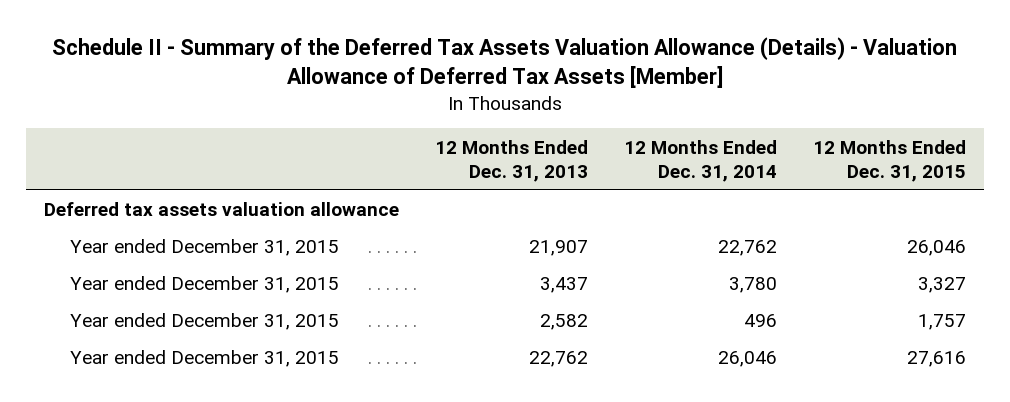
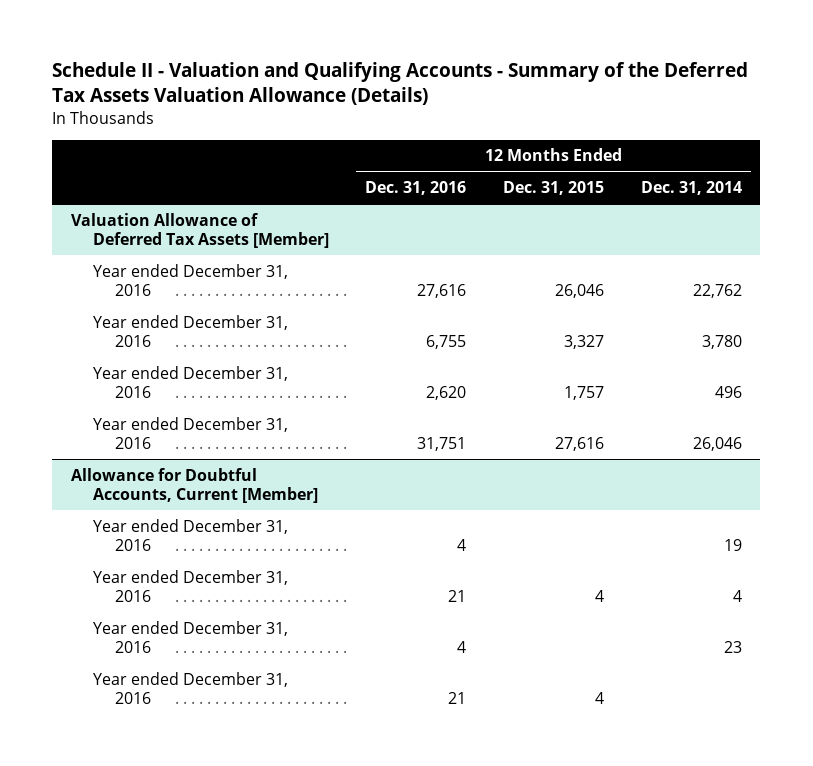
- Schedule II - Summary of the Deferred Tax Assets Valuation Allowance (Details) - Valuation Allowance of Deferred Tax Assets [Member]
+ Schedule II - Valuation and Qualifying Accounts - Summary of the Deferred Tax Assets Valuation Allowance (Details)
- | 12 Months Ended Dec. 31, 2013 | 12 Months Ended Dec. 31, 2014 | 12 Months Ended Dec. 31, 2015
+ | 12 Months Ended Dec. 31, 2016 | 12 Months Ended Dec. 31, 2015 | 12 Months Ended Dec. 31, 2014
- Deferred tax assets valuation allowance
- Year ended December 31, 2015 | 21,907 | 22,762 | 26,046
- Year ended December 31, 2015 | 3,437 | 3,780 | 3,327
- Year ended December 31, 2015 | 2,582 | 496 | 1,757
- Year ended December 31, 2015 | 22,762 | 26,046 | 27,616
+ Valuation Allowance of Deferred Tax Assets [Member]
+ Year ended December 31, 2016 | 27,616 | 26,046 | 22,762
+ Year ended December 31, 2016 | 6,755 | 3,327 | 3,780
+ Year ended December 31, 2016 | 2,620 | 1,757 | 496
+ Year ended December 31, 2016 | 31,751 | 27,616 | 26,046
+ Allowance for Doubtful Accounts, Current [Member]
+ Year ended December 31, 2016 | 4 | | 19
+ Year ended December 31, 2016 | 21 | 4 | 4
+ Year ended December 31, 2016 | 4 | | 23
+ Year ended December 31, 2016 | 21 | 4 |

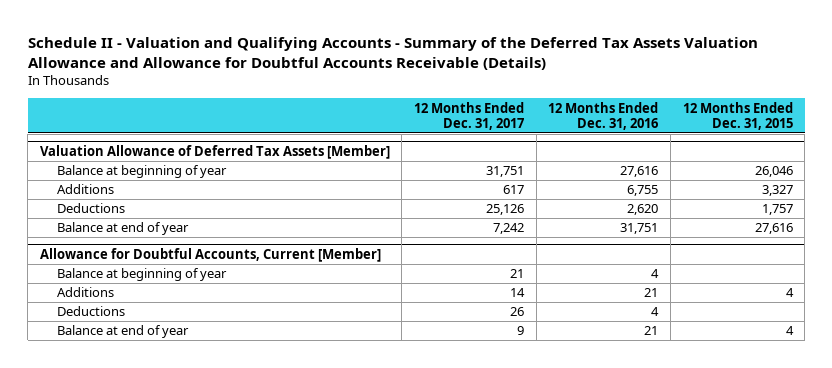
- Schedule II - Valuation and Qualifying Accounts - Summary of the Deferred Tax Assets Valuation Allowance (Details)
+ Schedule II - Valuation and Qualifying Accounts - Summary of the Deferred Tax Assets Valuation Allowance and Allowance for Doubtful Accounts Receivable (Details)
- | 12 Months Ended Dec. 31, 2016 | 12 Months Ended Dec. 31, 2015 | 12 Months Ended Dec. 31, 2014
+ | 12 Months Ended Dec. 31, 2017 | 12 Months Ended Dec. 31, 2016 | 12 Months Ended Dec. 31, 2015
@ Valuation Allowance of Deferred Tax Assets [Member]
- Year ended December 31, 2016 | 27,616 | 26,046 | 22,762
- Year ended December 31, 2016 | 6,755 | 3,327 | 3,780
- Year ended December 31, 2016 | 2,620 | 1,757 | 496
- Year ended December 31, 2016 | 31,751 | 27,616 | 26,046
+ Balance at beginning of year | 31,751 | 27,616 | 26,046
+ Additions | 617 | 6,755 | 3,327
+ Deductions | 25,126 | 2,620 | 1,757
+ Balance at end of year | 7,242 | 31,751 | 27,616
@ Allowance for Doubtful Accounts, Current [Member]
- Year ended December 31, 2016 | 4 | | 19
- Year ended December 31, 2016 | 21 | 4 | 4
- Year ended December 31, 2016 | 4 | | 23
- Year ended December 31, 2016 | 21 | 4 |
+ Balance at beginning of year | 21 | 4 |
+ Additions | 14 | 21 | 4
+ Deductions | 26 | 4 |
+ Balance at end of year | 9 | 21 | 4

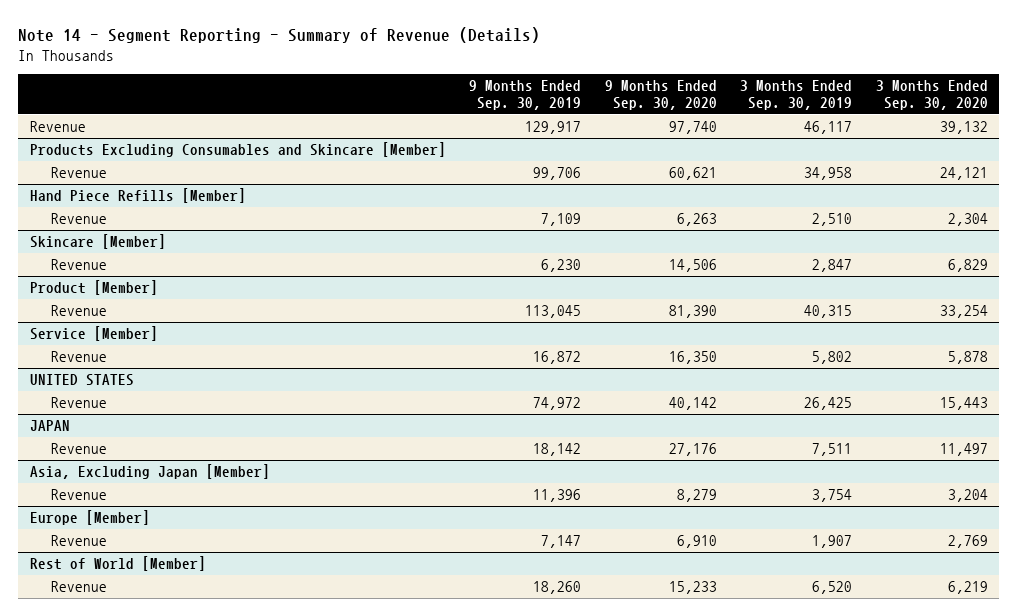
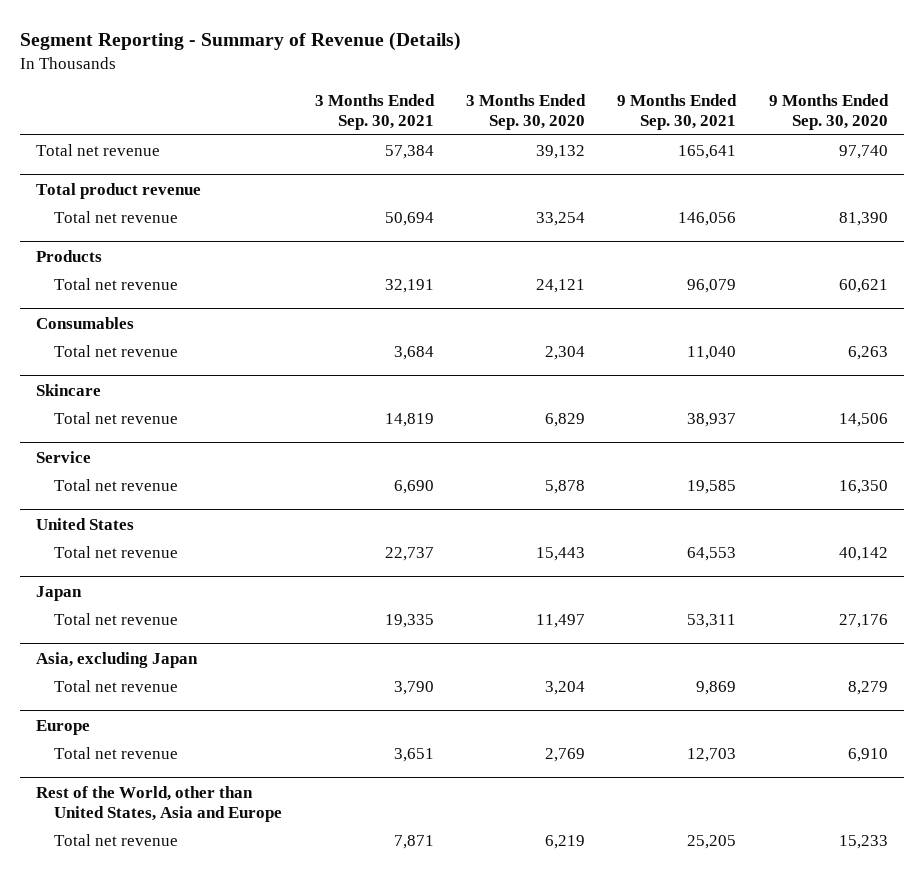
- Note 14 - Segment Reporting - Summary of Revenue (Details)
+ Segment Reporting - Summary of Revenue (Details)
- | 9 Months Ended Sep. 30, 2019 | 9 Months Ended Sep. 30, 2020 | 3 Months Ended Sep. 30, 2019 | 3 Months Ended Sep. 30, 2020
+ | 3 Months Ended Sep. 30, 2021 | 3 Months Ended Sep. 30, 2020 | 9 Months Ended Sep. 30, 2021 | 9 Months Ended Sep. 30, 2020
- Revenue | 129,917 | 97,740 | 46,117 | 39,132
- Products Excluding Consumables and Skincare [Member]
- Revenue | 99,706 | 60,621 | 34,958 | 24,121
- Hand Piece Refills [Member]
- Revenue | 7,109 | 6,263 | 2,510 | 2,304
- Skincare [Member]
- Revenue | 6,230 | 14,506 | 2,847 | 6,829
- Product [Member]
- Revenue | 113,045 | 81,390 | 40,315 | 33,254
- Service [Member]
- Revenue | 16,872 | 16,350 | 5,802 | 5,878
- UNITED STATES
- Revenue | 74,972 | 40,142 | 26,425 | 15,443
- JAPAN
- Revenue | 18,142 | 27,176 | 7,511 | 11,497
- Asia, Excluding Japan [Member]
- Revenue | 11,396 | 8,279 | 3,754 | 3,204
- Europe [Member]
- Revenue | 7,147 | 6,910 | 1,907 | 2,769
- Rest of World [Member]
- Revenue | 18,260 | 15,233 | 6,520 | 6,219
+ Total net revenue | 57,384 | 39,132 | 165,641 | 97,740
+ Total product revenue
+ Total net revenue | 50,694 | 33,254 | 146,056 | 81,390
+ Products
+ Total net revenue | 32,191 | 24,121 | 96,079 | 60,621
+ Consumables
+ Total net revenue | 3,684 | 2,304 | 11,040 | 6,263
+ Skincare
+ Total net revenue | 14,819 | 6,829 | 38,937 | 14,506
+ Service
+ Total net revenue | 6,690 | 5,878 | 19,585 | 16,350
+ United States
+ Total net revenue | 22,737 | 15,443 | 64,553 | 40,142
+ Japan
+ Total net revenue | 19,335 | 11,497 | 53,311 | 27,176
+ Asia, excluding Japan
+ Total net revenue | 3,790 | 3,204 | 9,869 | 8,279
+ Europe
+ Total net revenue | 3,651 | 2,769 | 12,703 | 6,910
+ Rest of the World, other than United States, Asia and Europe
+ Total net revenue | 7,871 | 6,219 | 25,205 | 15,233

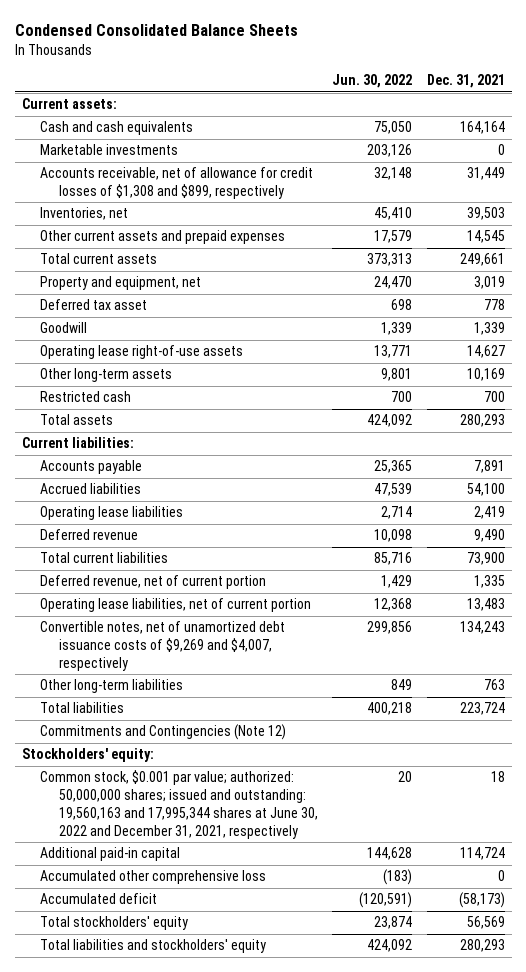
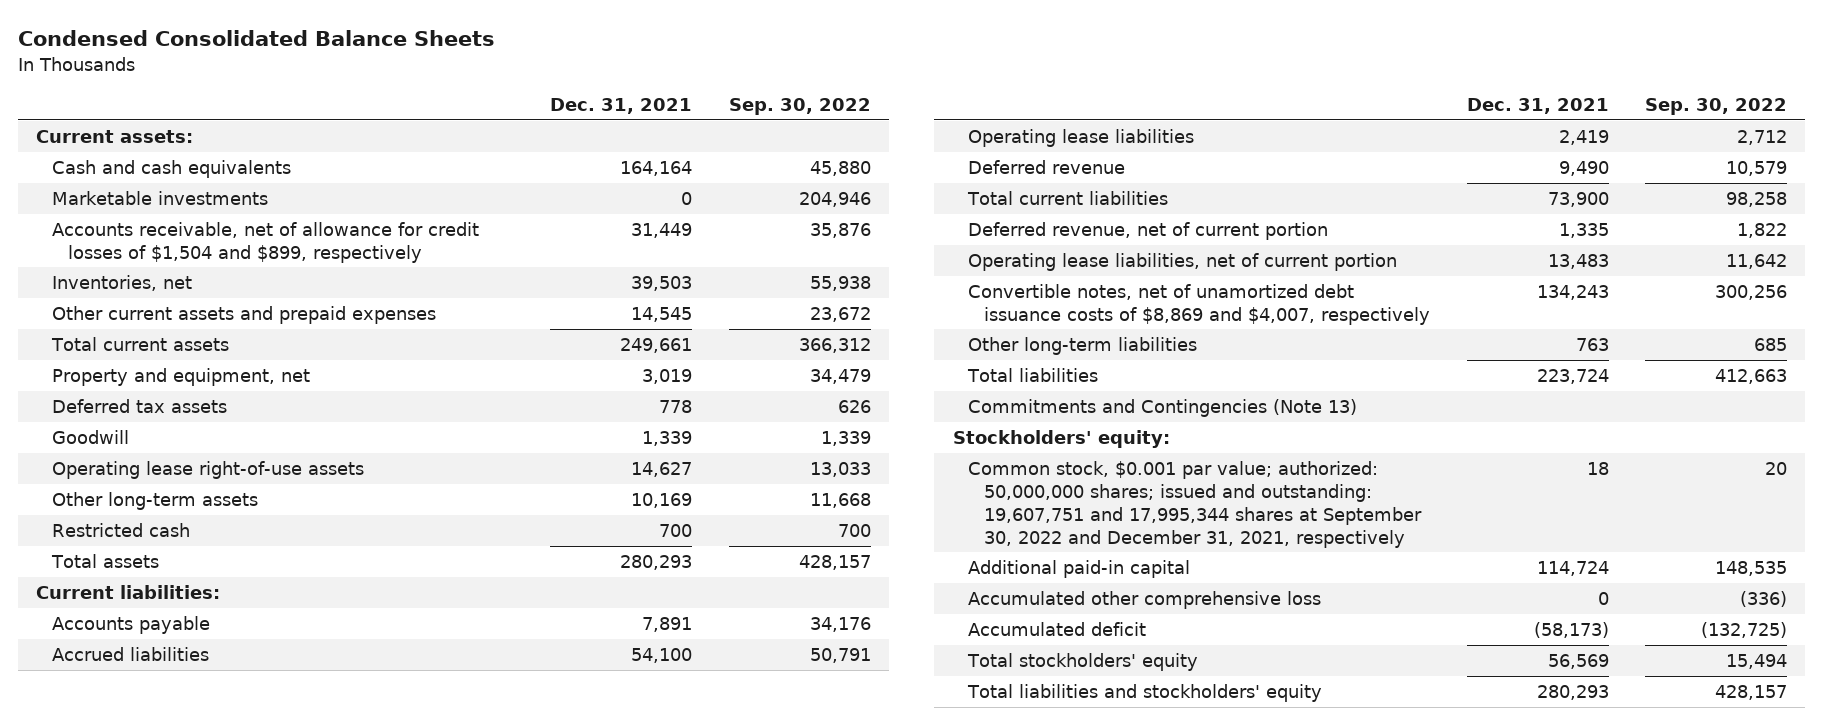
- | Jun. 30, 2022 | Dec. 31, 2021
+ | Dec. 31, 2021 | Sep. 30, 2022
- Accounts receivable, net of allowance for credit losses of $1,308 and $899, respectively | 32,148 | 31,449
+ Accounts receivable, net of allowance for credit losses of $1,504 and $899, respectively | 31,449 | 35,876
- Deferred tax asset | 698 | 778
+ Deferred tax assets | 778 | 626
- Convertible notes, net of unamortized debt issuance costs of $9,269 and $4,007, respectively | 299,856 | 134,243
+ Convertible notes, net of unamortized debt issuance costs of $8,869 and $4,007, respectively | 134,243 | 300,256
- Commitments and Contingencies (Note 12)
+ Commitments and Contingencies (Note 13)
- Common stock, $0.001 par value; authorized: 50,000,000 shares; issued and outstanding: 19,560,163 and 17,995,344 shares at June 30, 2022 and December 31, 2021, respectively | 20 | 18
+ Common stock, $0.001 par value; authorized: 50,000,000 shares; issued and outstanding: 19,607,751 and 17,995,344 shares at September 30, 2022 and December 31, 2021, respectively | 18 | 20

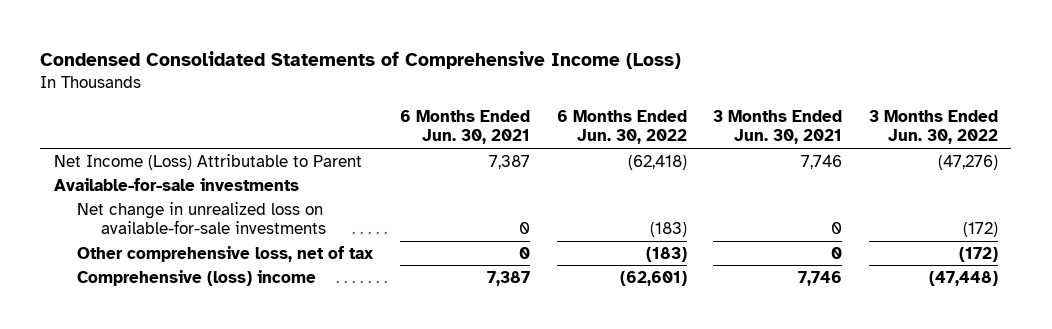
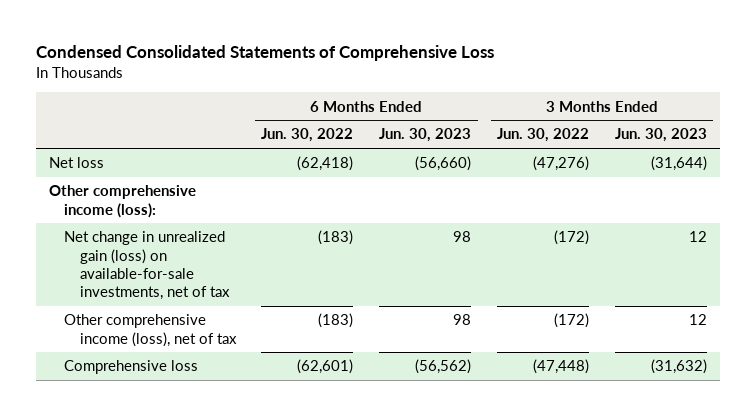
- Condensed Consolidated Statements of Comprehensive Income (Loss)
+ Condensed Consolidated Statements of Comprehensive Loss
- | 6 Months Ended Jun. 30, 2021 | 6 Months Ended Jun. 30, 2022 | 3 Months Ended Jun. 30, 2021 | 3 Months Ended Jun. 30, 2022
+ | 6 Months Ended Jun. 30, 2022 | 6 Months Ended Jun. 30, 2023 | 3 Months Ended Jun. 30, 2022 | 3 Months Ended Jun. 30, 2023
- Net Income (Loss) Attributable to Parent | 7,387 | (62,418) | 7,746 | (47,276)
- Available-for-sale investments
- Net change in unrealized loss on available-for-sale investments | 0 | (183) | 0 | (172)
- Other comprehensive loss, net of tax | 0 | (183) | 0 | (172)
- Comprehensive (loss) income | 7,387 | (62,601) | 7,746 | (47,448)
+ Net loss | (62,418) | (56,660) | (47,276) | (31,644)
+ Other comprehensive income (loss):
+ Net change in unrealized gain (loss) on available-for-sale investments, net of tax | (183) | 98 | (172) | 12
+ Other comprehensive income (loss), net of tax | (183) | 98 | (172) | 12
+ Comprehensive loss | (62,601) | (56,562) | (47,448) | (31,632)

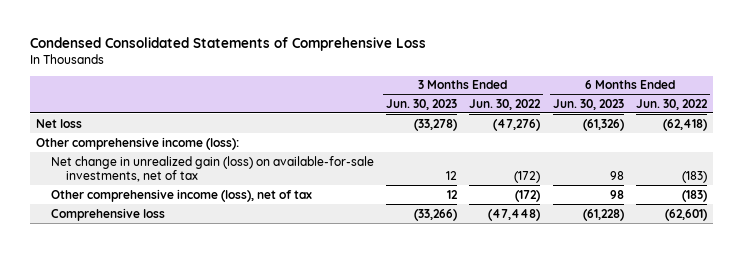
- | 6 Months Ended Jun. 30, 2022 | 6 Months Ended Jun. 30, 2023 | 3 Months Ended Jun. 30, 2022 | 3 Months Ended Jun. 30, 2023
+ | 3 Months Ended Jun. 30, 2023 | 3 Months Ended Jun. 30, 2022 | 6 Months Ended Jun. 30, 2023 | 6 Months Ended Jun. 30, 2022
- Net loss | (62,418) | (56,660) | (47,276) | (31,644)
+ Net loss | (33,278) | (47,276) | (61,326) | (62,418)
- Comprehensive loss | (62,601) | (56,562) | (47,448) | (31,632)
+ Comprehensive loss | (33,266) | (47,448) | (61,228) | (62,601)

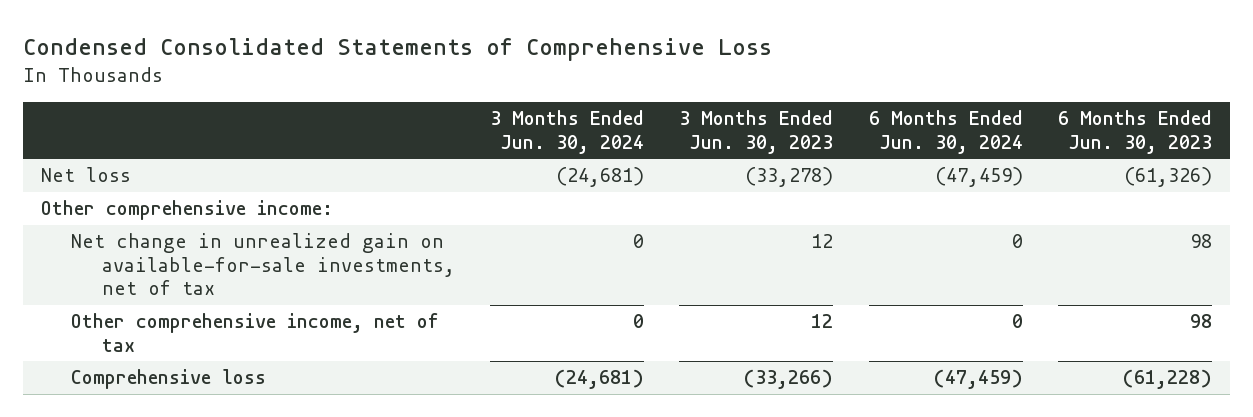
- | 3 Months Ended Jun. 30, 2023 | 3 Months Ended Jun. 30, 2022 | 6 Months Ended Jun. 30, 2023 | 6 Months Ended Jun. 30, 2022
+ | 3 Months Ended Jun. 30, 2024 | 3 Months Ended Jun. 30, 2023 | 6 Months Ended Jun. 30, 2024 | 6 Months Ended Jun. 30, 2023
- Other comprehensive income (loss):
- Net change in unrealized gain (loss) on available-for-sale investments, net of tax | 12 | (172) | 98 | (183)
- Other comprehensive income (loss), net of tax | 12 | (172) | 98 | (183)
+ Other comprehensive income:
+ Net change in unrealized gain on available-for-sale investments, net of tax | 0 | 12 | 0 | 98
+ Other comprehensive income, net of tax | 0 | 12 | 0 | 98

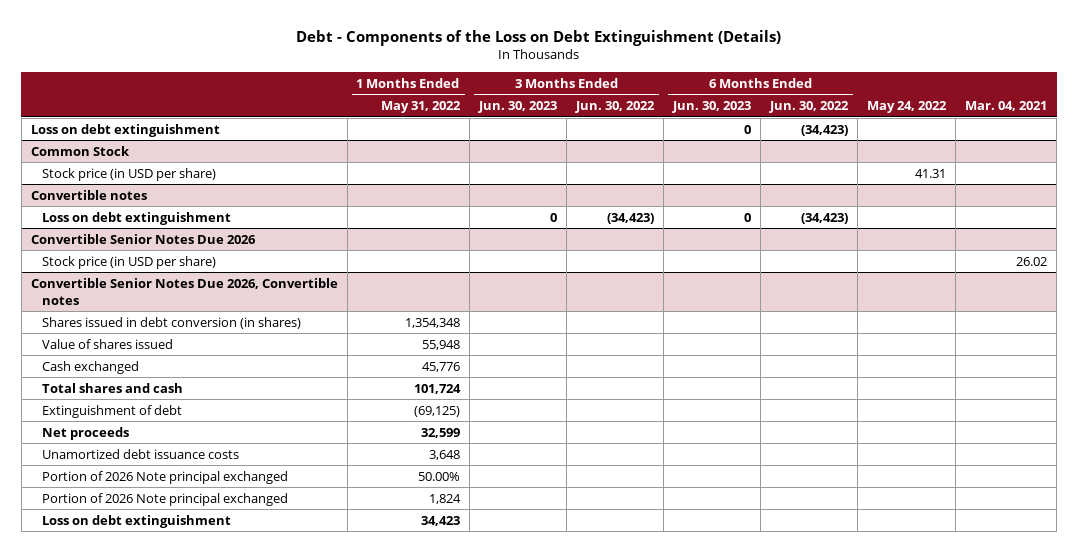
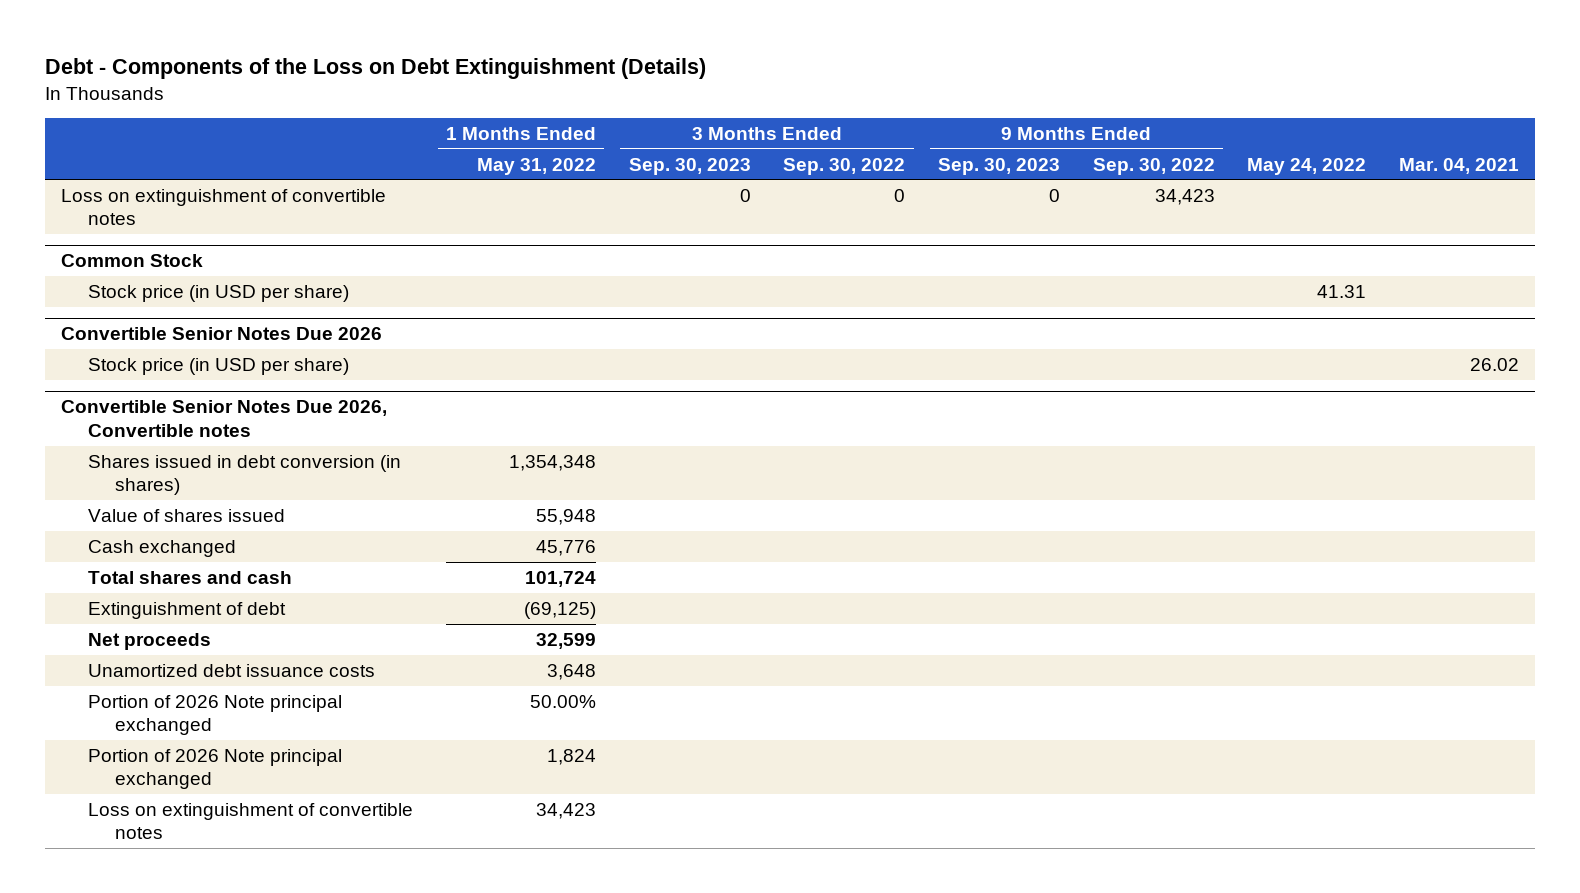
- | 1 Months Ended May 31, 2022 | 3 Months Ended Jun. 30, 2023 | 3 Months Ended Jun. 30, 2022 | 6 Months Ended Jun. 30, 2023 | 6 Months Ended Jun. 30, 2022 | May 24, 2022 | Mar. 04, 2021
+ | 1 Months Ended May 31, 2022 | 3 Months Ended Sep. 30, 2023 | 3 Months Ended Sep. 30, 2022 | 9 Months Ended Sep. 30, 2023 | 9 Months Ended Sep. 30, 2022 | May 24, 2022 | Mar. 04, 2021
- Loss on debt extinguishment | | | | 0 | (34,423) | |
+ Loss on extinguishment of convertible notes | | 0 | 0 | 0 | 34,423 | |
- Convertible notes
- Loss on debt extinguishment | | 0 | (34,423) | 0 | (34,423) | |
@ Convertible Senior Notes Due 2026, Convertible notes
- Loss on debt extinguishment | 34,423 | | | | | |
+ Loss on extinguishment of convertible notes | 34,423 | | | | | |

